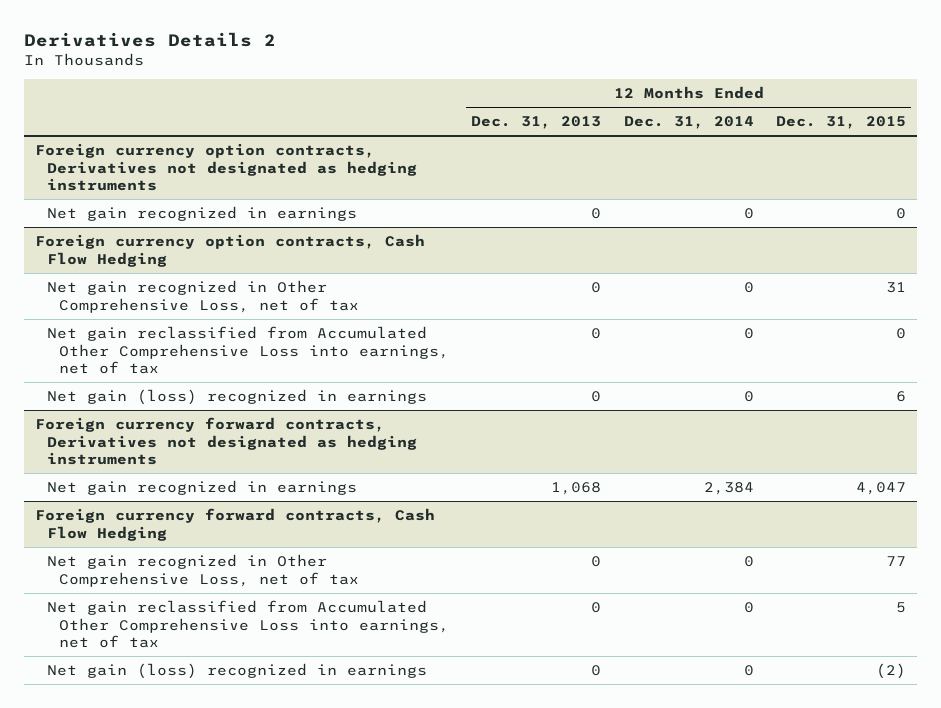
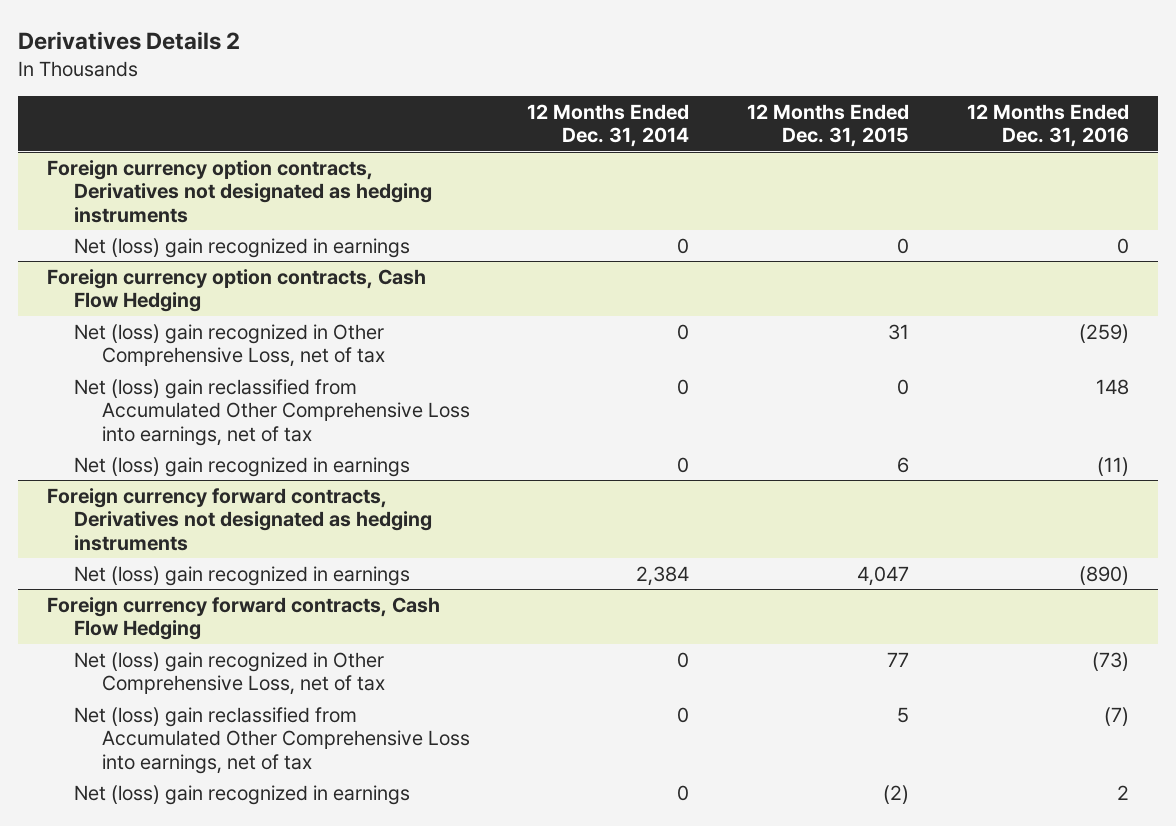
- | 12 Months Ended Dec. 31, 2013 | 12 Months Ended Dec. 31, 2014 | 12 Months Ended Dec. 31, 2015
+ | 12 Months Ended Dec. 31, 2014 | 12 Months Ended Dec. 31, 2015 | 12 Months Ended Dec. 31, 2016
@ Foreign currency option contracts, Derivatives not designated as hedging instruments
- Net gain recognized in earnings | 0 | 0 | 0
+ Net (loss) gain recognized in earnings | 0 | 0 | 0
@ Foreign currency option contracts, Cash Flow Hedging
- Net gain recognized in Other Comprehensive Loss, net of tax | 0 | 0 | 31
- Net gain reclassified from Accumulated Other Comprehensive Loss into earnings, net of tax | 0 | 0 | 0
- Net gain (loss) recognized in earnings | 0 | 0 | 6
+ Net (loss) gain recognized in Other Comprehensive Loss, net of tax | 0 | 31 | (259)
+ Net (loss) gain reclassified from Accumulated Other Comprehensive Loss into earnings, net of tax | 0 | 0 | 148
+ Net (loss) gain recognized in earnings | 0 | 6 | (11)
@ Foreign currency forward contracts, Derivatives not designated as hedging instruments
- Net gain recognized in earnings | 1,068 | 2,384 | 4,047
+ Net (loss) gain recognized in earnings | 2,384 | 4,047 | (890)
@ Foreign currency forward contracts, Cash Flow Hedging
- Net gain recognized in Other Comprehensive Loss, net of tax | 0 | 0 | 77
- Net gain reclassified from Accumulated Other Comprehensive Loss into earnings, net of tax | 0 | 0 | 5
- Net gain (loss) recognized in earnings | 0 | 0 | (2)
+ Net (loss) gain recognized in Other Comprehensive Loss, net of tax | 0 | 77 | (73)
+ Net (loss) gain reclassified from Accumulated Other Comprehensive Loss into earnings, net of tax | 0 | 5 | (7)
+ Net (loss) gain recognized in earnings | 0 | (2) | 2

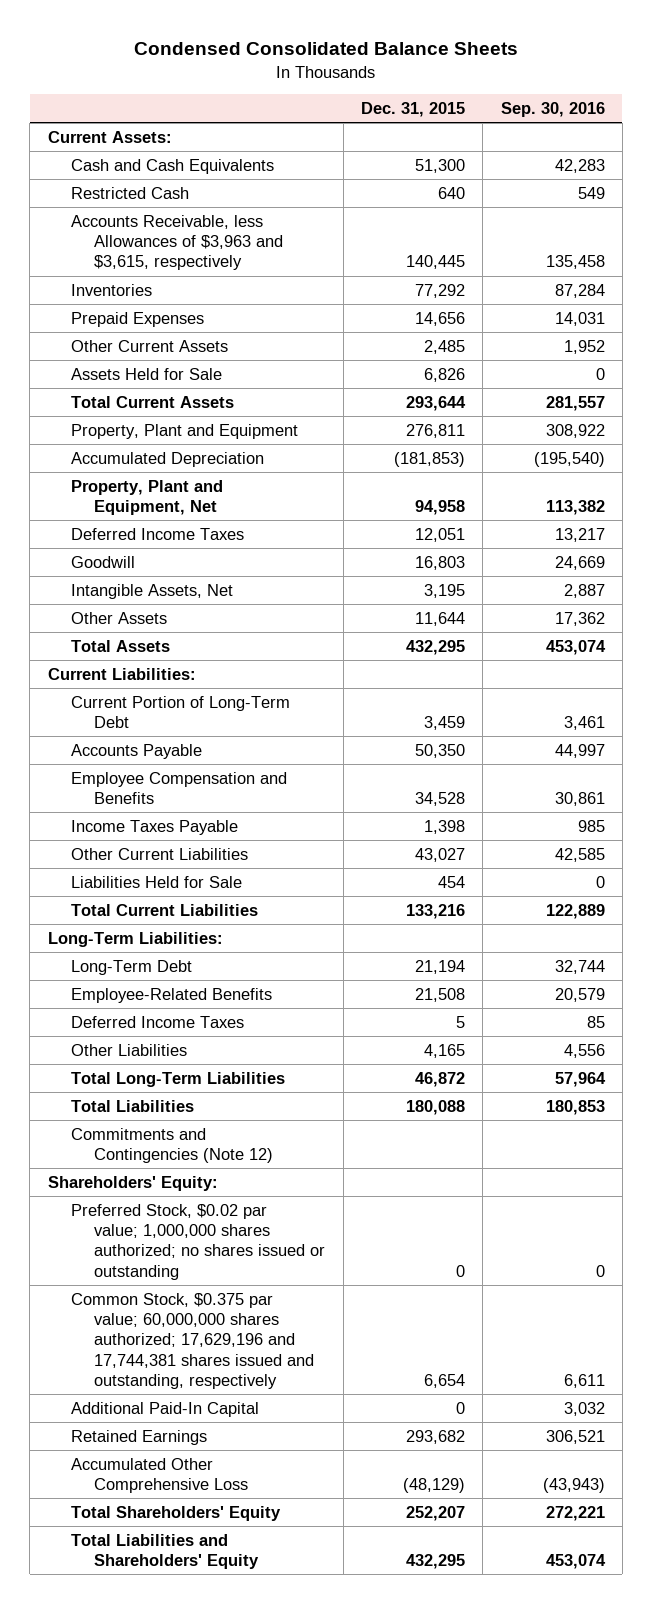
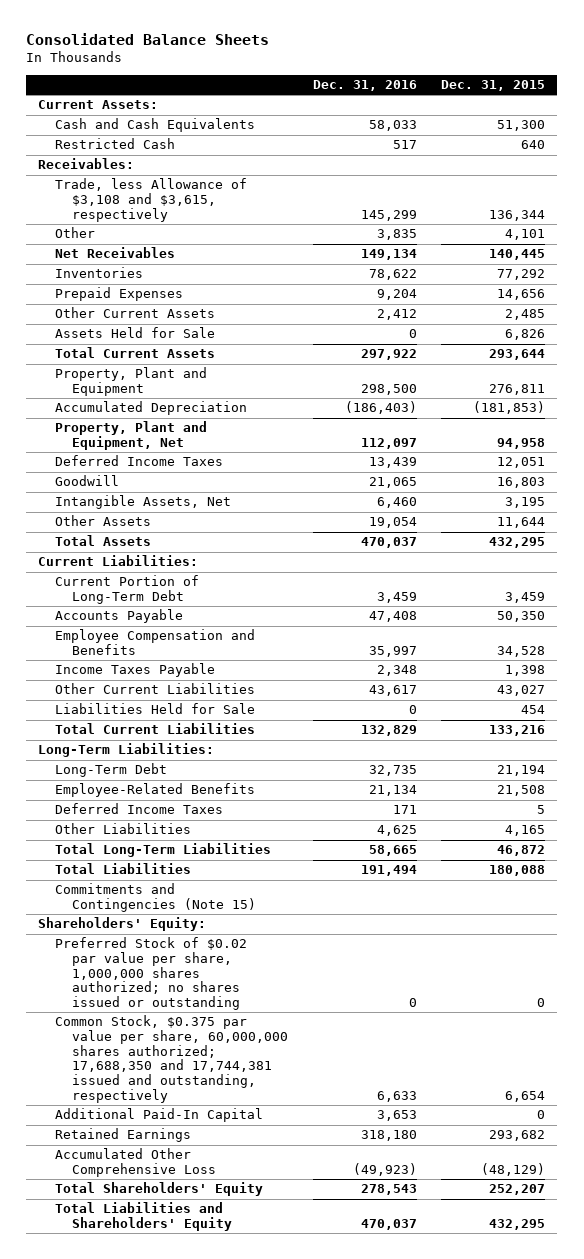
- Condensed Consolidated Balance Sheets
+ Consolidated Balance Sheets
- | Dec. 31, 2015 | Sep. 30, 2016
+ | Dec. 31, 2016 | Dec. 31, 2015
- Accounts Receivable, less Allowances of $3,963 and $3,615, respectively | 140,445 | 135,458
+ Receivables:
+ Trade, less Allowance of $3,108 and $3,615, respectively | 145,299 | 136,344
+ Other | 3,835 | 4,101
+ Net Receivables | 149,134 | 140,445
- Commitments and Contingencies (Note 12)
+ Commitments and Contingencies (Note 15)
- Preferred Stock, $0.02 par value; 1,000,000 shares authorized; no shares issued or outstanding | 0 | 0
- Common Stock, $0.375 par value; 60,000,000 shares authorized; 17,629,196 and 17,744,381 shares issued and outstanding, respectively | 6,654 | 6,611
+ Preferred Stock of $0.02 par value per share, 1,000,000 shares authorized; no shares issued or outstanding | 0 | 0
+ Common Stock, $0.375 par value per share, 60,000,000 shares authorized; 17,688,350 and 17,744,381 issued and outstanding, respectively | 6,633 | 6,654

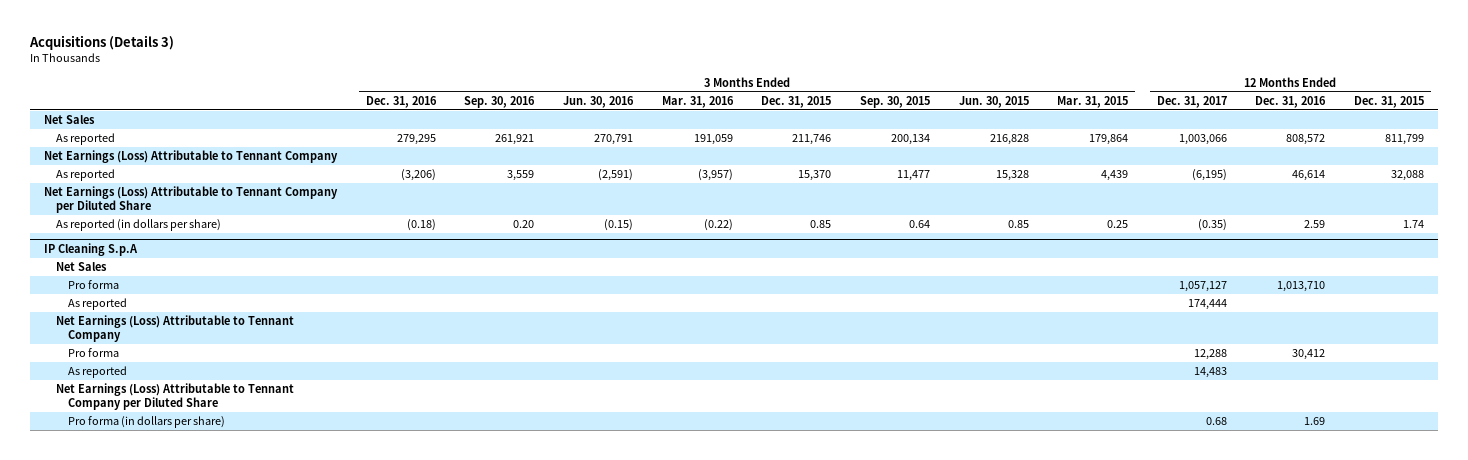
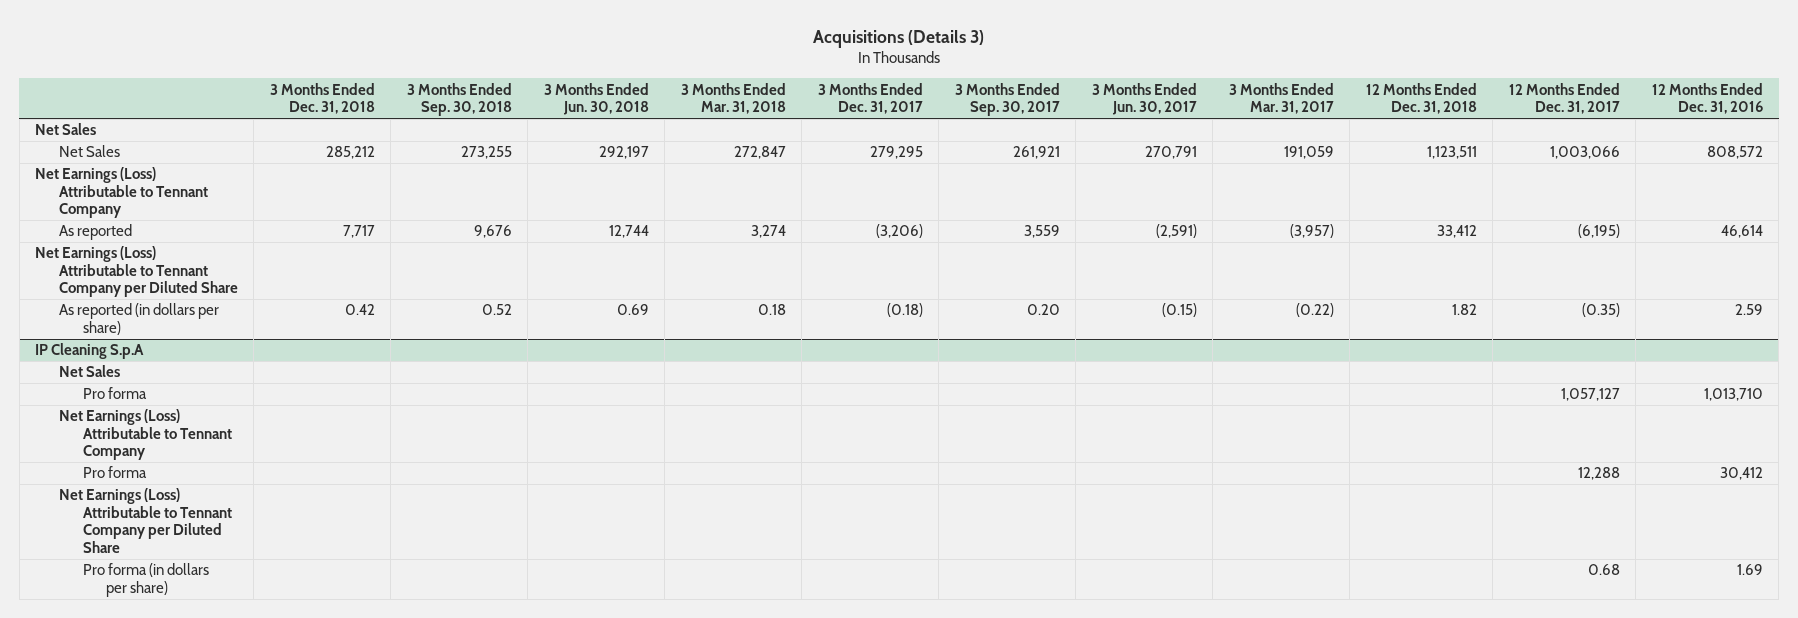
- | 3 Months Ended Dec. 31, 2016 | 3 Months Ended Sep. 30, 2016 | 3 Months Ended Jun. 30, 2016 | 3 Months Ended Mar. 31, 2016 | 3 Months Ended Dec. 31, 2015 | 3 Months Ended Sep. 30, 2015 | 3 Months Ended Jun. 30, 2015 | 3 Months Ended Mar. 31, 2015 | 12 Months Ended Dec. 31, 2017 | 12 Months Ended Dec. 31, 2016 | 12 Months Ended Dec. 31, 2015
+ | 3 Months Ended Dec. 31, 2018 | 3 Months Ended Sep. 30, 2018 | 3 Months Ended Jun. 30, 2018 | 3 Months Ended Mar. 31, 2018 | 3 Months Ended Dec. 31, 2017 | 3 Months Ended Sep. 30, 2017 | 3 Months Ended Jun. 30, 2017 | 3 Months Ended Mar. 31, 2017 | 12 Months Ended Dec. 31, 2018 | 12 Months Ended Dec. 31, 2017 | 12 Months Ended Dec. 31, 2016
- As reported | 279,295 | 261,921 | 270,791 | 191,059 | 211,746 | 200,134 | 216,828 | 179,864 | 1,003,066 | 808,572 | 811,799
+ Net Sales | 285,212 | 273,255 | 292,197 | 272,847 | 279,295 | 261,921 | 270,791 | 191,059 | 1,123,511 | 1,003,066 | 808,572
@ IP Cleaning S.p.A
- As reported | | | | | | | | | 174,444 | |
- As reported | | | | | | | | | 14,483 | |

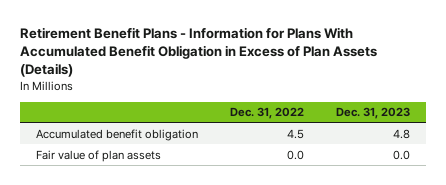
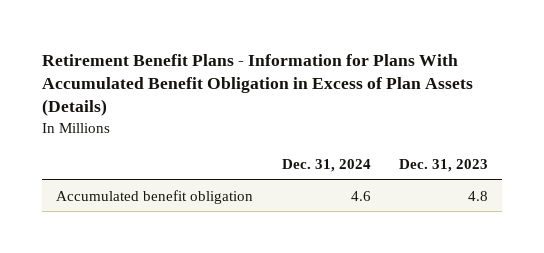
- | Dec. 31, 2022 | Dec. 31, 2023
+ | Dec. 31, 2024 | Dec. 31, 2023
- Fair value of plan assets | 0.0 | 0.0

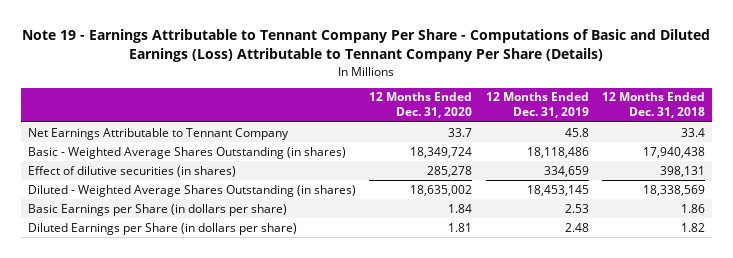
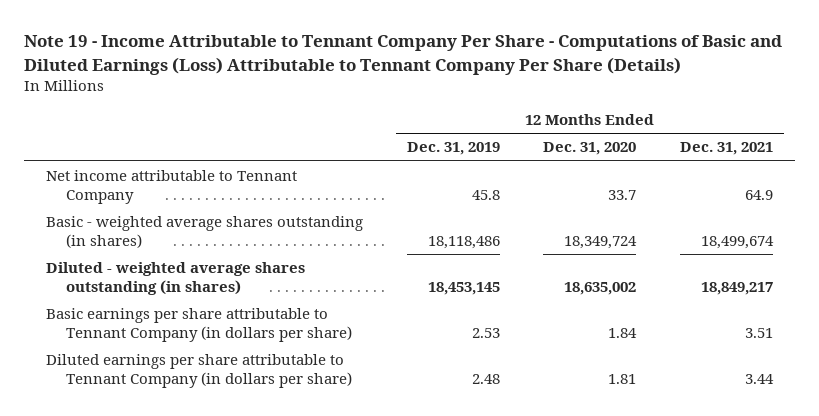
- Note 19 - Earnings Attributable to Tennant Company Per Share - Computations of Basic and Diluted Earnings (Loss) Attributable to Tennant Company Per Share (Details)
+ Note 19 - Income Attributable to Tennant Company Per Share - Computations of Basic and Diluted Earnings (Loss) Attributable to Tennant Company Per Share (Details)
- | 12 Months Ended Dec. 31, 2020 | 12 Months Ended Dec. 31, 2019 | 12 Months Ended Dec. 31, 2018
+ | 12 Months Ended Dec. 31, 2019 | 12 Months Ended Dec. 31, 2020 | 12 Months Ended Dec. 31, 2021
- Net Earnings Attributable to Tennant Company | 33.7 | 45.8 | 33.4
- Basic - Weighted Average Shares Outstanding (in shares) | 18,349,724 | 18,118,486 | 17,940,438
- Effect of dilutive securities (in shares) | 285,278 | 334,659 | 398,131
- Diluted - Weighted Average Shares Outstanding (in shares) | 18,635,002 | 18,453,145 | 18,338,569
- Basic Earnings per Share (in dollars per share) | 1.84 | 2.53 | 1.86
- Diluted Earnings per Share (in dollars per share) | 1.81 | 2.48 | 1.82
+ Net income attributable to Tennant Company | 45.8 | 33.7 | 64.9
+ Basic - weighted average shares outstanding (in shares) | 18,118,486 | 18,349,724 | 18,499,674
+ Diluted - weighted average shares outstanding (in shares) | 18,453,145 | 18,635,002 | 18,849,217
+ Basic earnings per share attributable to Tennant Company (in dollars per share) | 2.53 | 1.84 | 3.51
+ Diluted earnings per share attributable to Tennant Company (in dollars per share) | 2.48 | 1.81 | 3.44

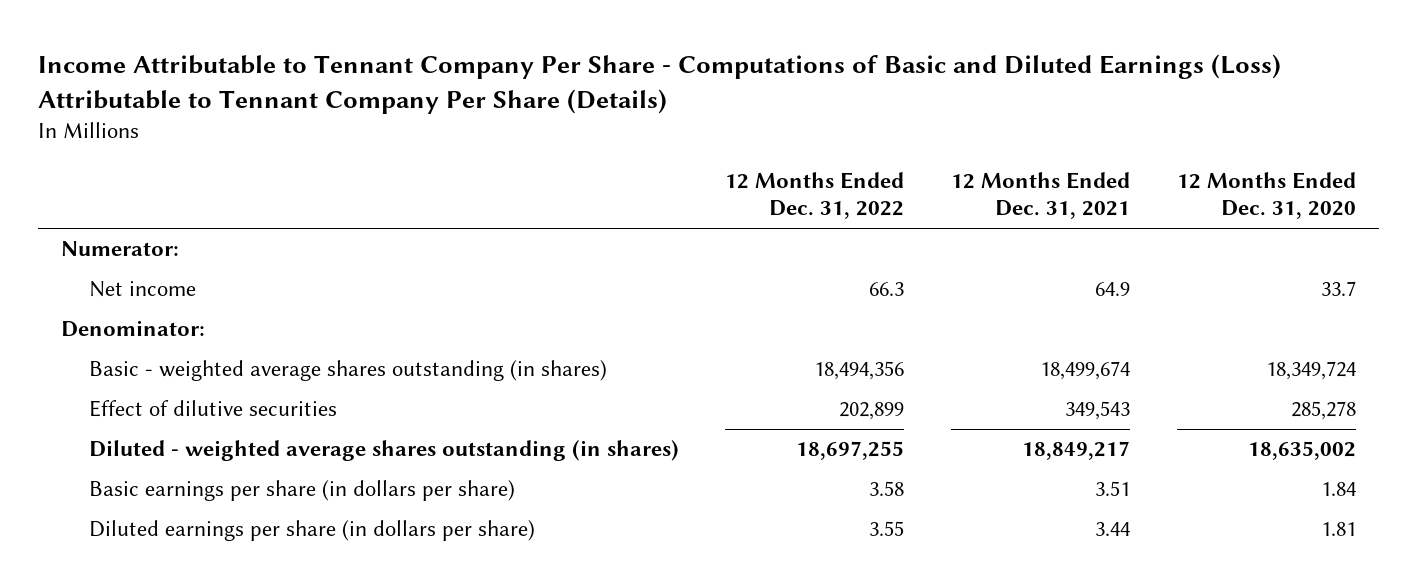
- Note 19 - Income Attributable to Tennant Company Per Share - Computations of Basic and Diluted Earnings (Loss) Attributable to Tennant Company Per Share (Details)
+ Income Attributable to Tennant Company Per Share - Computations of Basic and Diluted Earnings (Loss) Attributable to Tennant Company Per Share (Details)
- | 12 Months Ended Dec. 31, 2019 | 12 Months Ended Dec. 31, 2020 | 12 Months Ended Dec. 31, 2021
+ | 12 Months Ended Dec. 31, 2022 | 12 Months Ended Dec. 31, 2021 | 12 Months Ended Dec. 31, 2020
- Net income attributable to Tennant Company | 45.8 | 33.7 | 64.9
+ Numerator:
+ Net income | 66.3 | 64.9 | 33.7
+ Denominator:
+ Effect of dilutive securities | 202,899 | 349,543 | 285,278
- Basic earnings per share attributable to Tennant Company (in dollars per share) | 2.53 | 1.84 | 3.51
- Diluted earnings per share attributable to Tennant Company (in dollars per share) | 2.48 | 1.81 | 3.44
+ Basic earnings per share (in dollars per share) | 3.58 | 3.51 | 1.84
+ Diluted earnings per share (in dollars per share) | 3.55 | 3.44 | 1.81

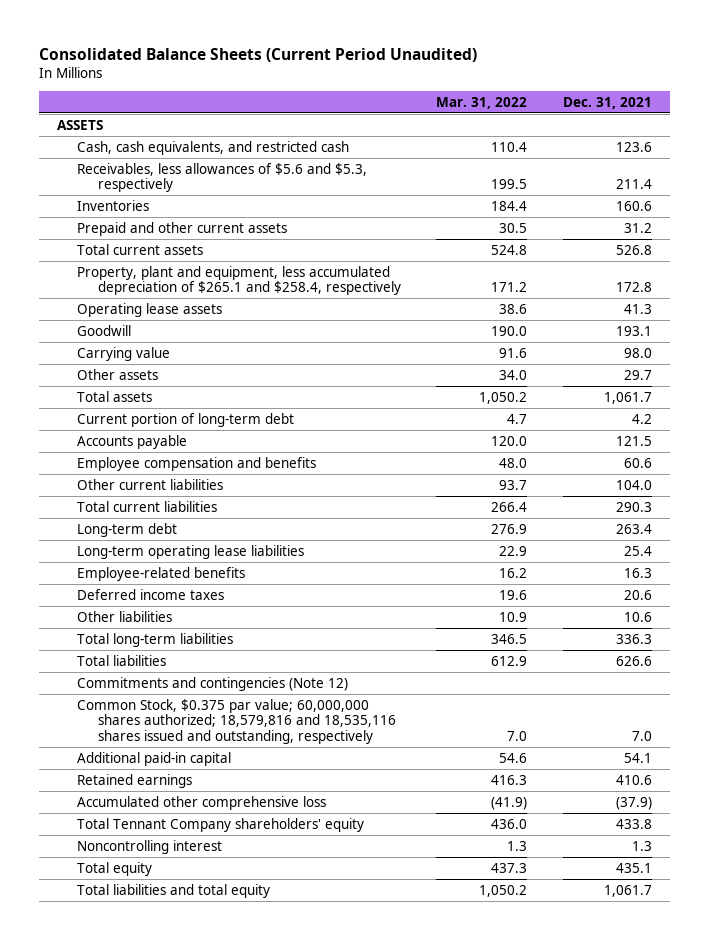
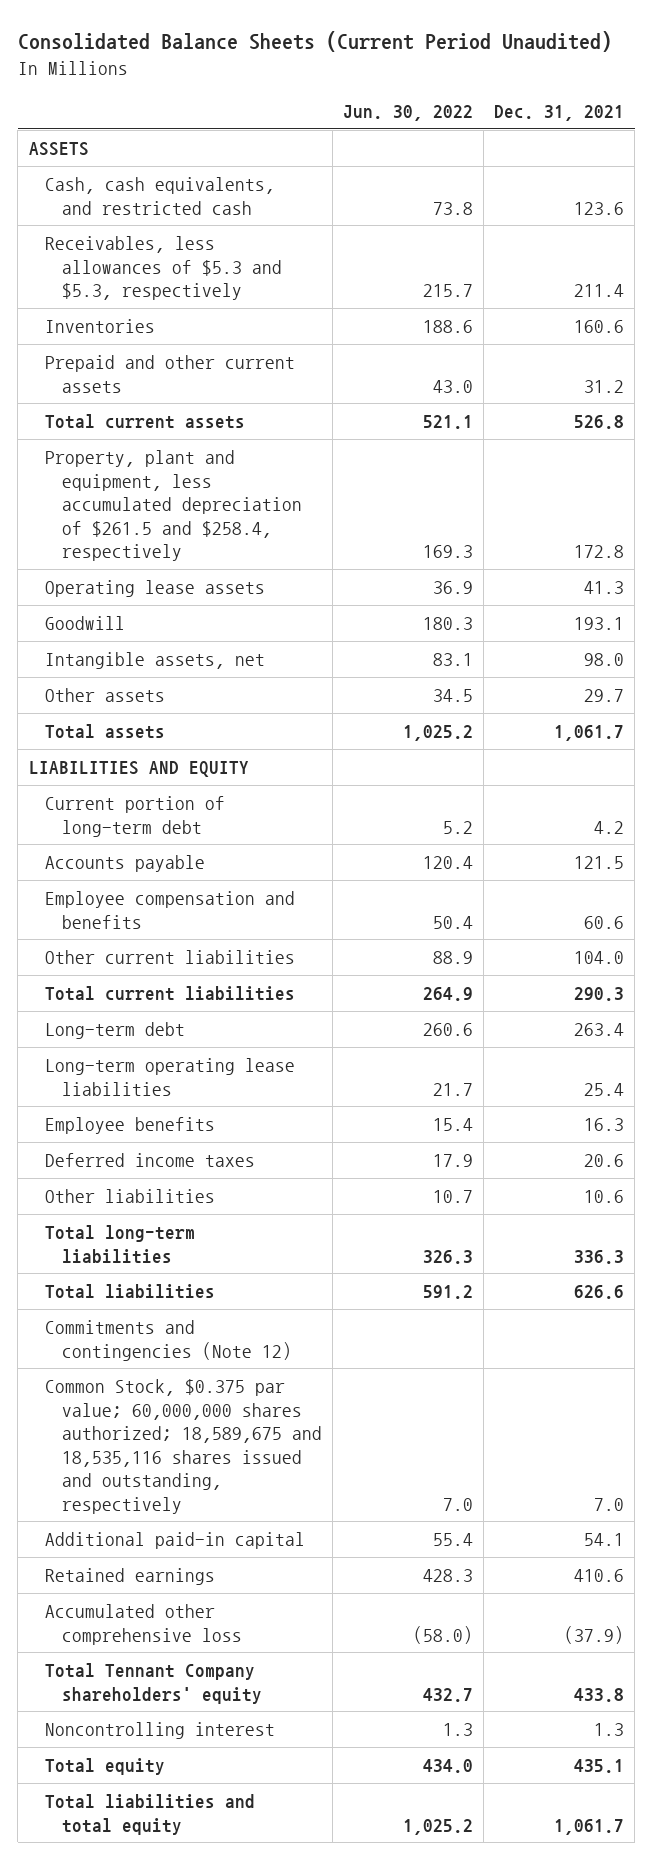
- | Mar. 31, 2022 | Dec. 31, 2021
+ | Jun. 30, 2022 | Dec. 31, 2021
- Receivables, less allowances of $5.6 and $5.3, respectively | 199.5 | 211.4
+ Receivables, less allowances of $5.3 and $5.3, respectively | 215.7 | 211.4
- Property, plant and equipment, less accumulated depreciation of $265.1 and $258.4, respectively | 171.2 | 172.8
+ Property, plant and equipment, less accumulated depreciation of $261.5 and $258.4, respectively | 169.3 | 172.8
- Carrying value | 91.6 | 98.0
+ Intangible assets, net | 83.1 | 98.0
+ LIABILITIES AND EQUITY
- Employee-related benefits | 16.2 | 16.3
+ Employee benefits | 15.4 | 16.3
- Common Stock, $0.375 par value; 60,000,000 shares authorized; 18,579,816 and 18,535,116 shares issued and outstanding, respectively | 7.0 | 7.0
+ Common Stock, $0.375 par value; 60,000,000 shares authorized; 18,589,675 and 18,535,116 shares issued and outstanding, respectively | 7.0 | 7.0

